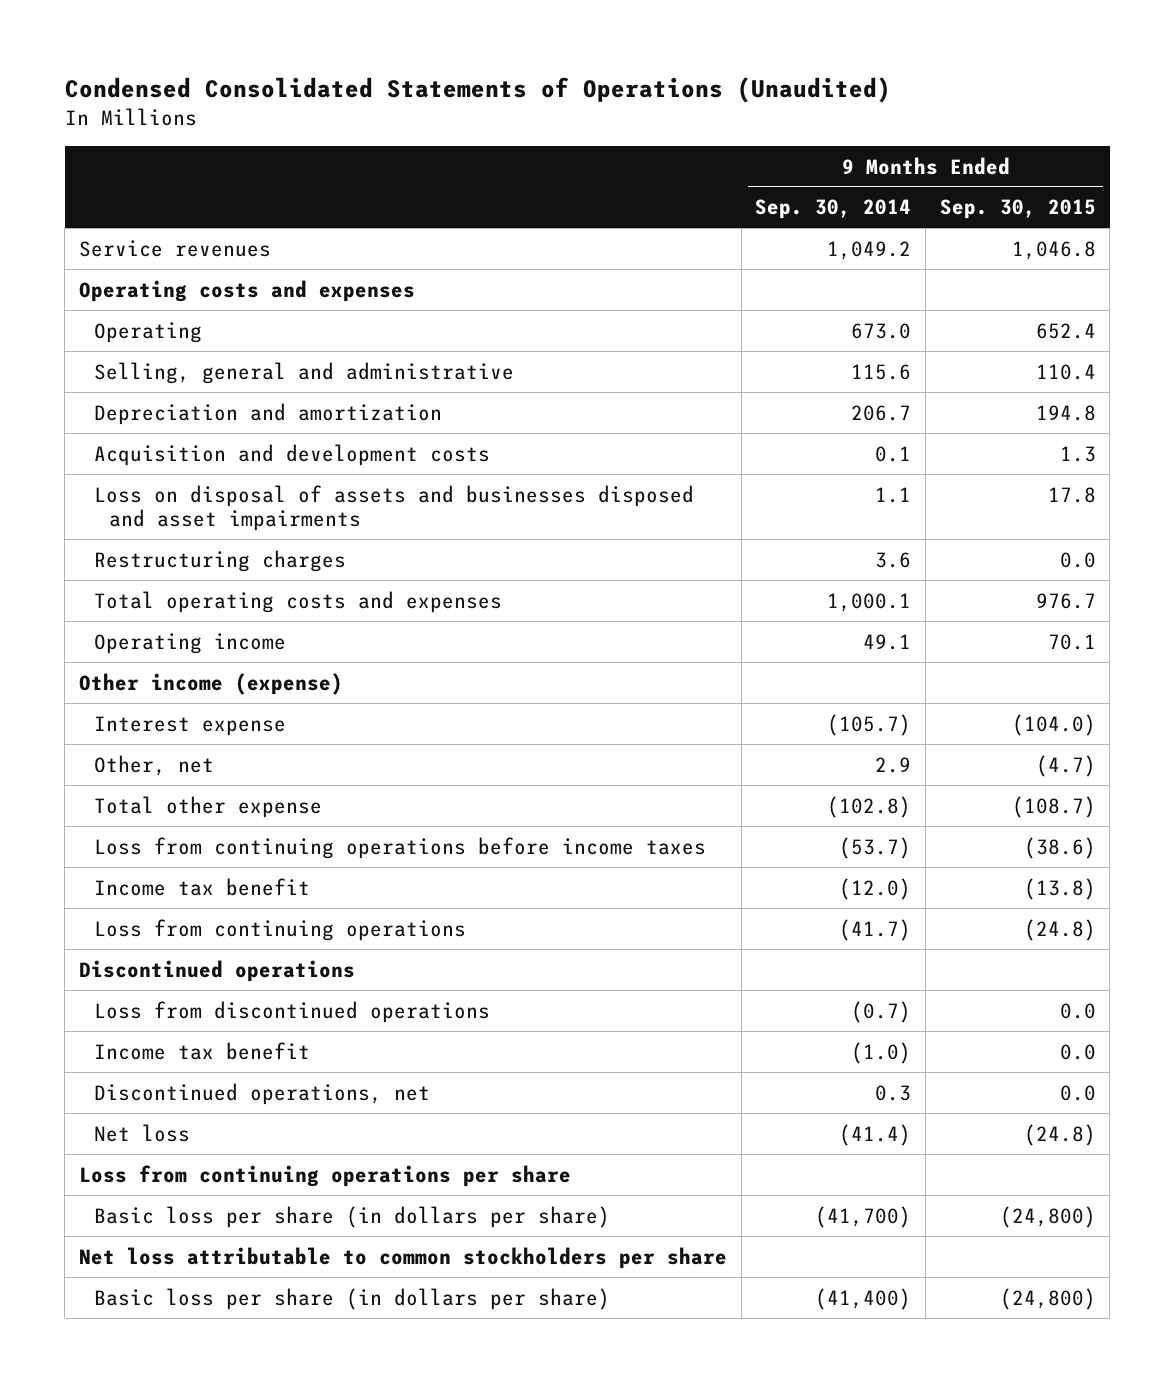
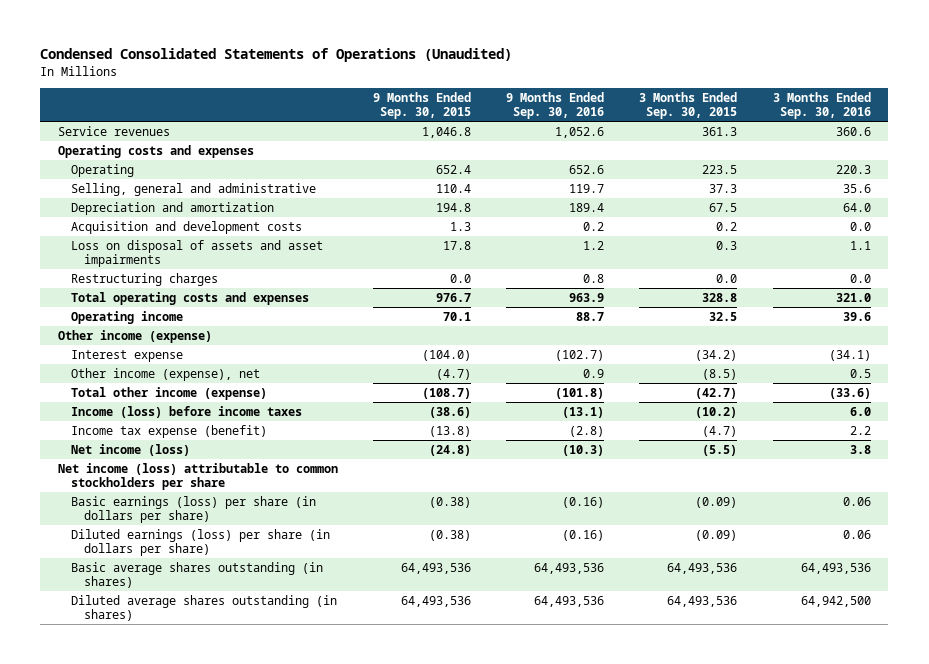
- | 9 Months Ended Sep. 30, 2014 | 9 Months Ended Sep. 30, 2015
+ | 9 Months Ended Sep. 30, 2015 | 9 Months Ended Sep. 30, 2016 | 3 Months Ended Sep. 30, 2015 | 3 Months Ended Sep. 30, 2016
- Loss on disposal of assets and businesses disposed and asset impairments | 1.1 | 17.8
+ Loss on disposal of assets and asset impairments | 17.8 | 1.2 | 0.3 | 1.1
- Other, net | 2.9 | (4.7)
- Total other expense | (102.8) | (108.7)
- Loss from continuing operations before income taxes | (53.7) | (38.6)
- Income tax benefit | (12.0) | (13.8)
- Loss from continuing operations | (41.7) | (24.8)
- Discontinued operations
- Loss from discontinued operations | (0.7) | 0.0
- Income tax benefit | (1.0) | 0.0
- Discontinued operations, net | 0.3 | 0.0
- Net loss | (41.4) | (24.8)
- Loss from continuing operations per share
- Basic loss per share (in dollars per share) | (41,700) | (24,800)
- Net loss attributable to common stockholders per share
- Basic loss per share (in dollars per share) | (41,400) | (24,800)
+ Other income (expense), net | (4.7) | 0.9 | (8.5) | 0.5
+ Total other income (expense) | (108.7) | (101.8) | (42.7) | (33.6)
+ Income (loss) before income taxes | (38.6) | (13.1) | (10.2) | 6.0
+ Income tax expense (benefit) | (13.8) | (2.8) | (4.7) | 2.2
+ Net income (loss) | (24.8) | (10.3) | (5.5) | 3.8
+ Net income (loss) attributable to common stockholders per share
+ Basic earnings (loss) per share (in dollars per share) | (0.38) | (0.16) | (0.09) | 0.06
+ Diluted earnings (loss) per share (in dollars per share) | (0.38) | (0.16) | (0.09) | 0.06
+ Basic average shares outstanding (in shares) | 64,493,536 | 64,493,536 | 64,493,536 | 64,493,536
+ Diluted average shares outstanding (in shares) | 64,493,536 | 64,493,536 | 64,493,536 | 64,942,500

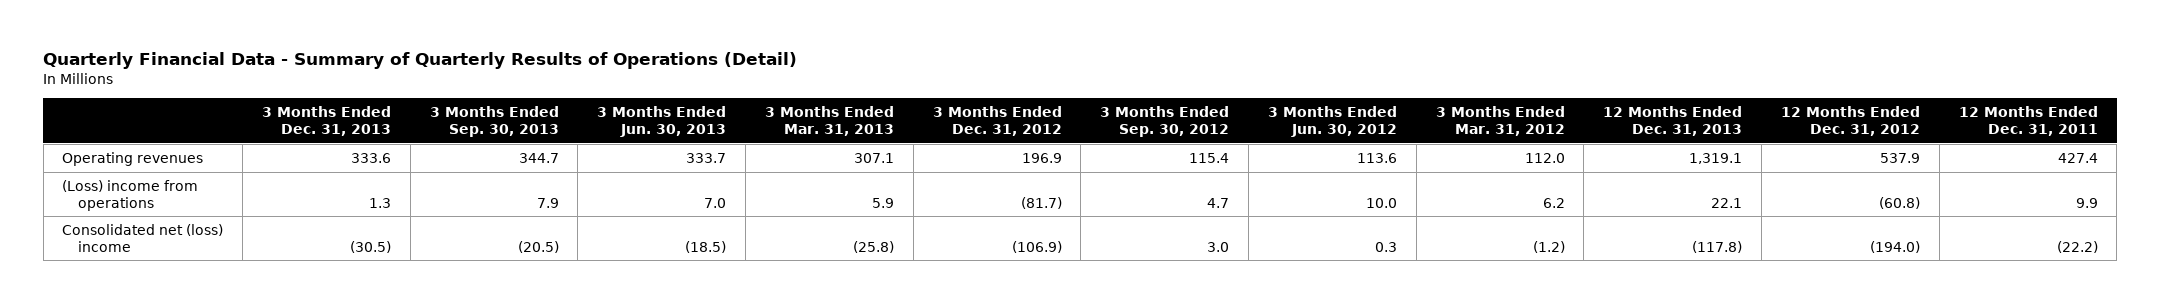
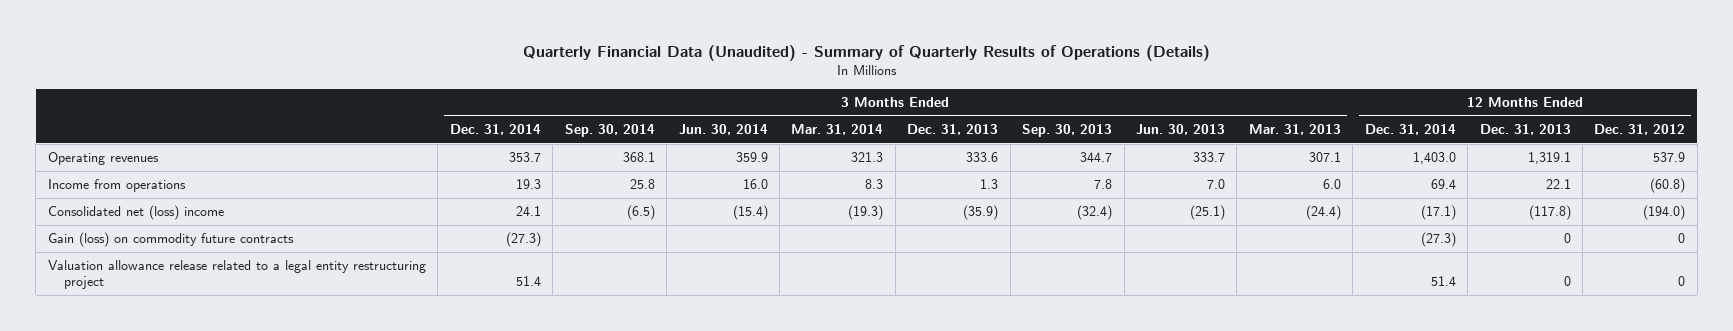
- Quarterly Financial Data - Summary of Quarterly Results of Operations (Detail)
+ Quarterly Financial Data (Unaudited) - Summary of Quarterly Results of Operations (Details)
- | 3 Months Ended Dec. 31, 2013 | 3 Months Ended Sep. 30, 2013 | 3 Months Ended Jun. 30, 2013 | 3 Months Ended Mar. 31, 2013 | 3 Months Ended Dec. 31, 2012 | 3 Months Ended Sep. 30, 2012 | 3 Months Ended Jun. 30, 2012 | 3 Months Ended Mar. 31, 2012 | 12 Months Ended Dec. 31, 2013 | 12 Months Ended Dec. 31, 2012 | 12 Months Ended Dec. 31, 2011
+ | 3 Months Ended Dec. 31, 2014 | 3 Months Ended Sep. 30, 2014 | 3 Months Ended Jun. 30, 2014 | 3 Months Ended Mar. 31, 2014 | 3 Months Ended Dec. 31, 2013 | 3 Months Ended Sep. 30, 2013 | 3 Months Ended Jun. 30, 2013 | 3 Months Ended Mar. 31, 2013 | 12 Months Ended Dec. 31, 2014 | 12 Months Ended Dec. 31, 2013 | 12 Months Ended Dec. 31, 2012
- (Loss) income from operations | 1.3 | 7.9 | 7.0 | 5.9 | (81.7) | 4.7 | 10.0 | 6.2 | 22.1 | (60.8) | 9.9
- Consolidated net (loss) income | (30.5) | (20.5) | (18.5) | (25.8) | (106.9) | 3.0 | 0.3 | (1.2) | (117.8) | (194.0) | (22.2)
+ Income from operations | 19.3 | 25.8 | 16.0 | 8.3 | 1.3 | 7.8 | 7.0 | 6.0 | 69.4 | 22.1 | (60.8)
+ Consolidated net (loss) income | 24.1 | (6.5) | (15.4) | (19.3) | (35.9) | (32.4) | (25.1) | (24.4) | (17.1) | (117.8) | (194.0)
+ Gain (loss) on commodity future contracts | (27.3) | | | | | | | | (27.3) | 0 | 0
+ Valuation allowance release related to a legal entity restructuring project | 51.4 | | | | | | | | 51.4 | 0 | 0

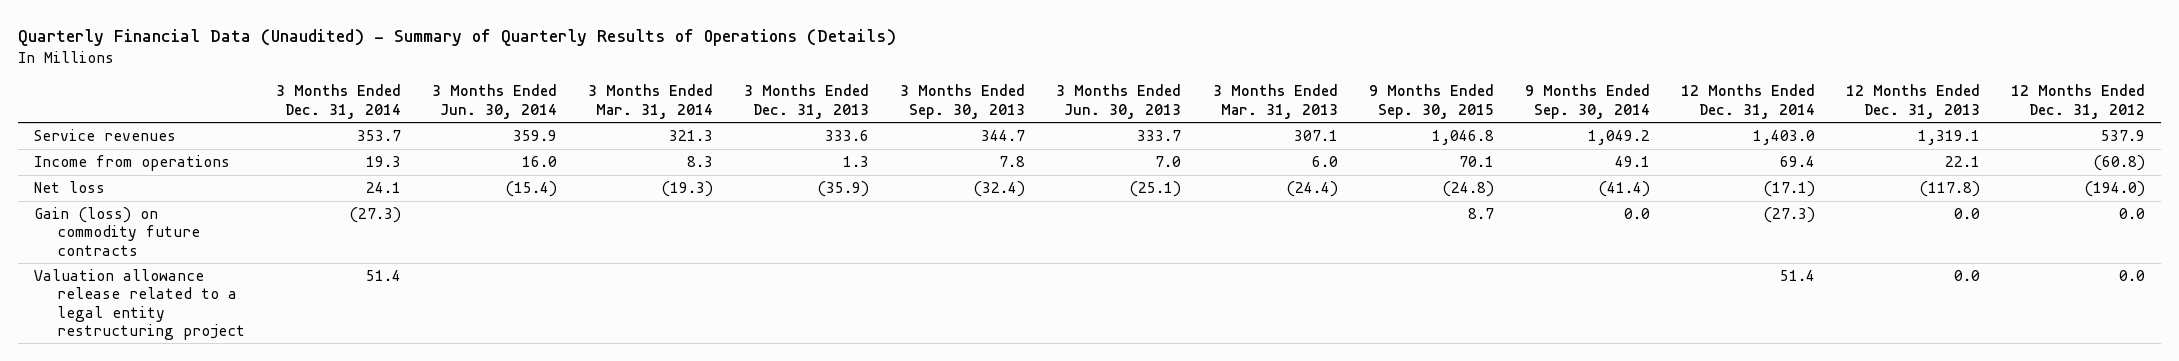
- | 3 Months Ended Dec. 31, 2014 | 3 Months Ended Sep. 30, 2014 | 3 Months Ended Jun. 30, 2014 | 3 Months Ended Mar. 31, 2014 | 3 Months Ended Dec. 31, 2013 | 3 Months Ended Sep. 30, 2013 | 3 Months Ended Jun. 30, 2013 | 3 Months Ended Mar. 31, 2013 | 12 Months Ended Dec. 31, 2014 | 12 Months Ended Dec. 31, 2013 | 12 Months Ended Dec. 31, 2012
+ | 3 Months Ended Dec. 31, 2014 | 3 Months Ended Jun. 30, 2014 | 3 Months Ended Mar. 31, 2014 | 3 Months Ended Dec. 31, 2013 | 3 Months Ended Sep. 30, 2013 | 3 Months Ended Jun. 30, 2013 | 3 Months Ended Mar. 31, 2013 | 9 Months Ended Sep. 30, 2015 | 9 Months Ended Sep. 30, 2014 | 12 Months Ended Dec. 31, 2014 | 12 Months Ended Dec. 31, 2013 | 12 Months Ended Dec. 31, 2012
- Operating revenues | 353.7 | 368.1 | 359.9 | 321.3 | 333.6 | 344.7 | 333.7 | 307.1 | 1,403.0 | 1,319.1 | 537.9
+ Service revenues | 353.7 | 359.9 | 321.3 | 333.6 | 344.7 | 333.7 | 307.1 | 1,046.8 | 1,049.2 | 1,403.0 | 1,319.1 | 537.9
- Consolidated net (loss) income | 24.1 | (6.5) | (15.4) | (19.3) | (35.9) | (32.4) | (25.1) | (24.4) | (17.1) | (117.8) | (194.0)
- Gain (loss) on commodity future contracts | (27.3) | | | | | | | | (27.3) | 0 | 0
- Valuation allowance release related to a legal entity restructuring project | 51.4 | | | | | | | | 51.4 | 0 | 0
+ Net loss | 24.1 | (15.4) | (19.3) | (35.9) | (32.4) | (25.1) | (24.4) | (24.8) | (41.4) | (17.1) | (117.8) | (194.0)
+ Gain (loss) on commodity future contracts | (27.3) | | | | | | | 8.7 | 0.0 | (27.3) | 0.0 | 0.0
+ Valuation allowance release related to a legal entity restructuring project | 51.4 | | | | | | | | | 51.4 | 0.0 | 0.0

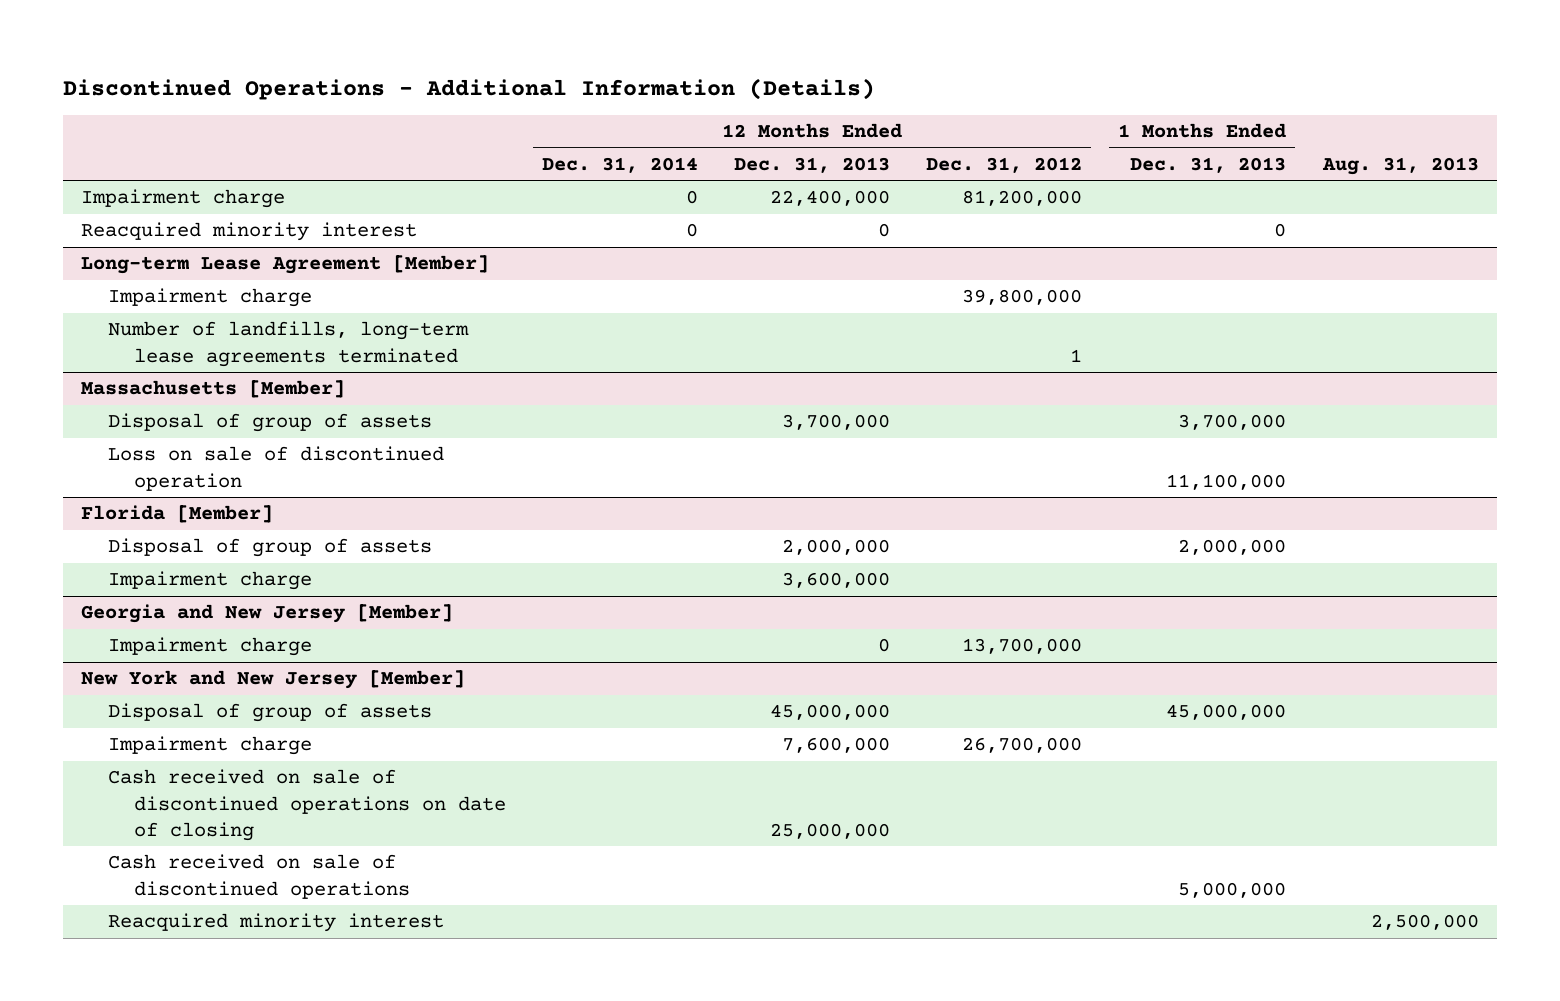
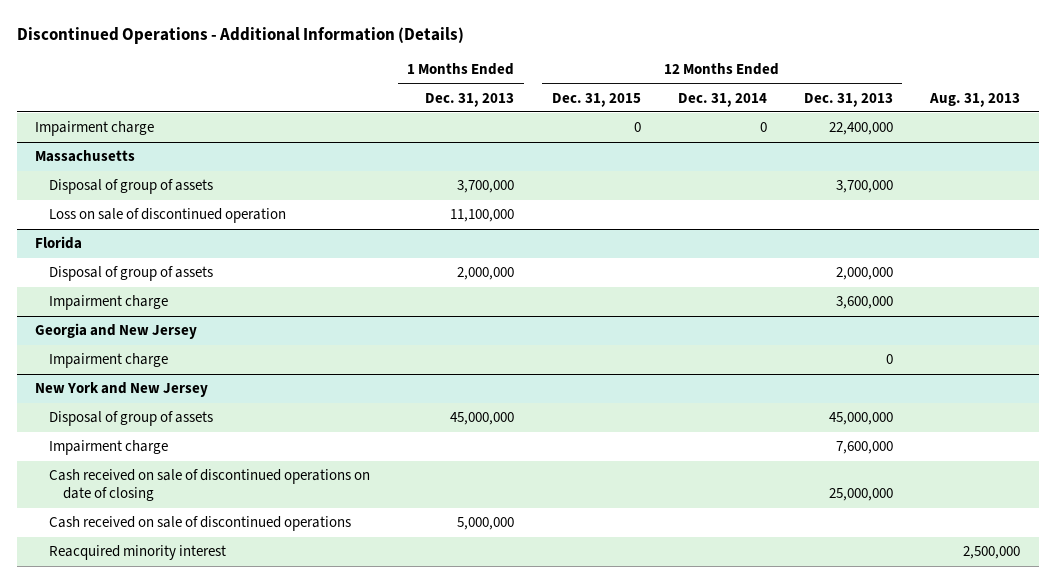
- | 12 Months Ended Dec. 31, 2014 | 12 Months Ended Dec. 31, 2013 | 12 Months Ended Dec. 31, 2012 | 1 Months Ended Dec. 31, 2013 | Aug. 31, 2013
+ | 1 Months Ended Dec. 31, 2013 | 12 Months Ended Dec. 31, 2015 | 12 Months Ended Dec. 31, 2014 | 12 Months Ended Dec. 31, 2013 | Aug. 31, 2013
- Reacquired minority interest | 0 | 0 | | 0 |
- Long-term Lease Agreement [Member]
- Impairment charge | | | 39,800,000 | |
- Number of landfills, long-term lease agreements terminated | | | 1 | |
- Massachusetts [Member]
+ Massachusetts
- Florida [Member]
+ Florida
- Georgia and New Jersey [Member]
+ Georgia and New Jersey
- New York and New Jersey [Member]
+ New York and New Jersey

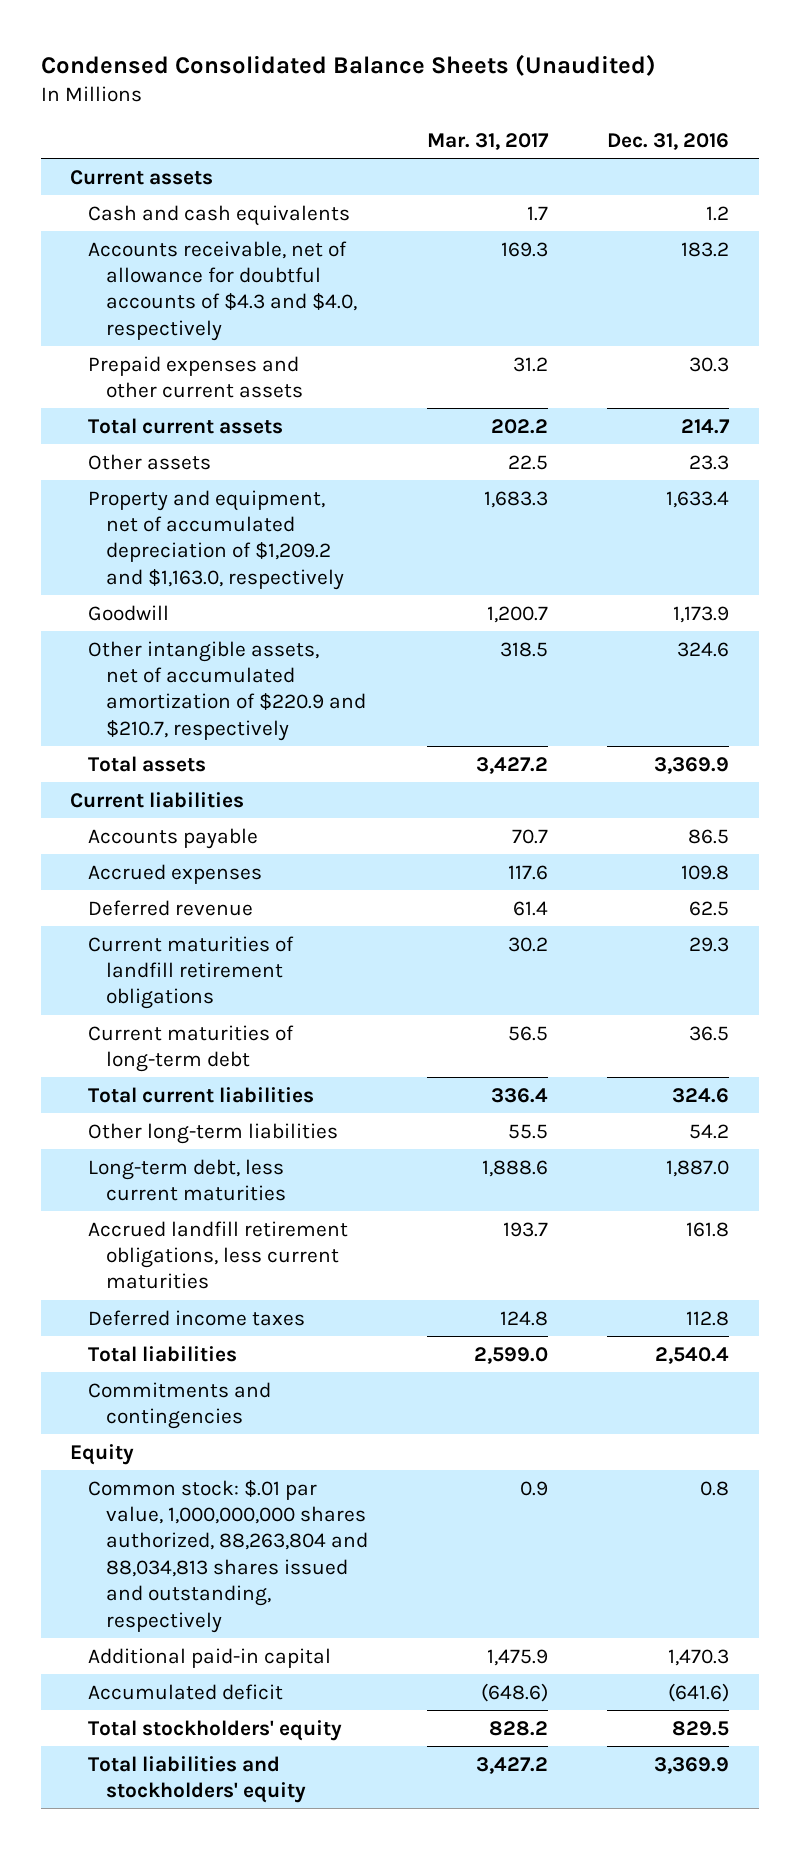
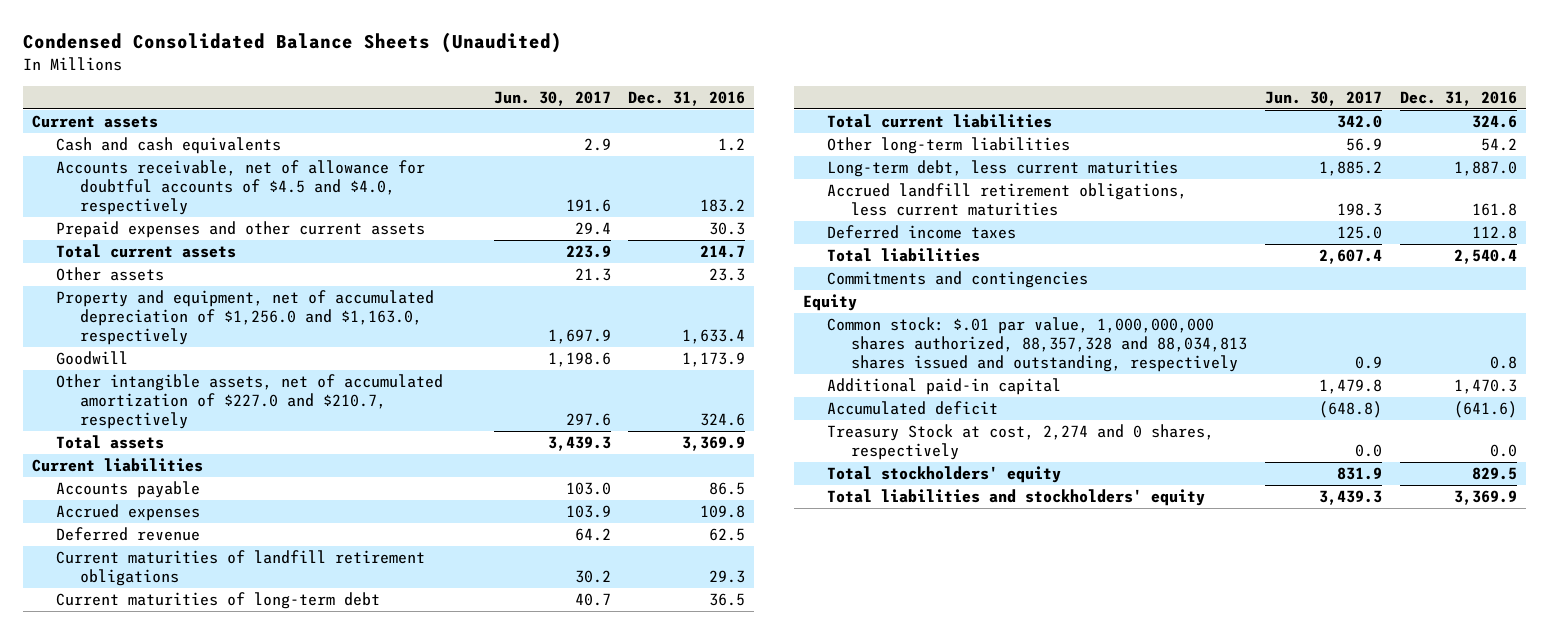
- | Mar. 31, 2017 | Dec. 31, 2016
+ | Jun. 30, 2017 | Dec. 31, 2016
- Accounts receivable, net of allowance for doubtful accounts of $4.3 and $4.0, respectively | 169.3 | 183.2
+ Accounts receivable, net of allowance for doubtful accounts of $4.5 and $4.0, respectively | 191.6 | 183.2
- Property and equipment, net of accumulated depreciation of $1,209.2 and $1,163.0, respectively | 1,683.3 | 1,633.4
+ Property and equipment, net of accumulated depreciation of $1,256.0 and $1,163.0, respectively | 1,697.9 | 1,633.4
- Other intangible assets, net of accumulated amortization of $220.9 and $210.7, respectively | 318.5 | 324.6
+ Other intangible assets, net of accumulated amortization of $227.0 and $210.7, respectively | 297.6 | 324.6
- Common stock: $.01 par value, 1,000,000,000 shares authorized, 88,263,804 and 88,034,813 shares issued and outstanding, respectively | 0.9 | 0.8
+ Common stock: $.01 par value, 1,000,000,000 shares authorized, 88,357,328 and 88,034,813 shares issued and outstanding, respectively | 0.9 | 0.8
+ Treasury Stock at cost, 2,274 and 0 shares, respectively | 0.0 | 0.0

